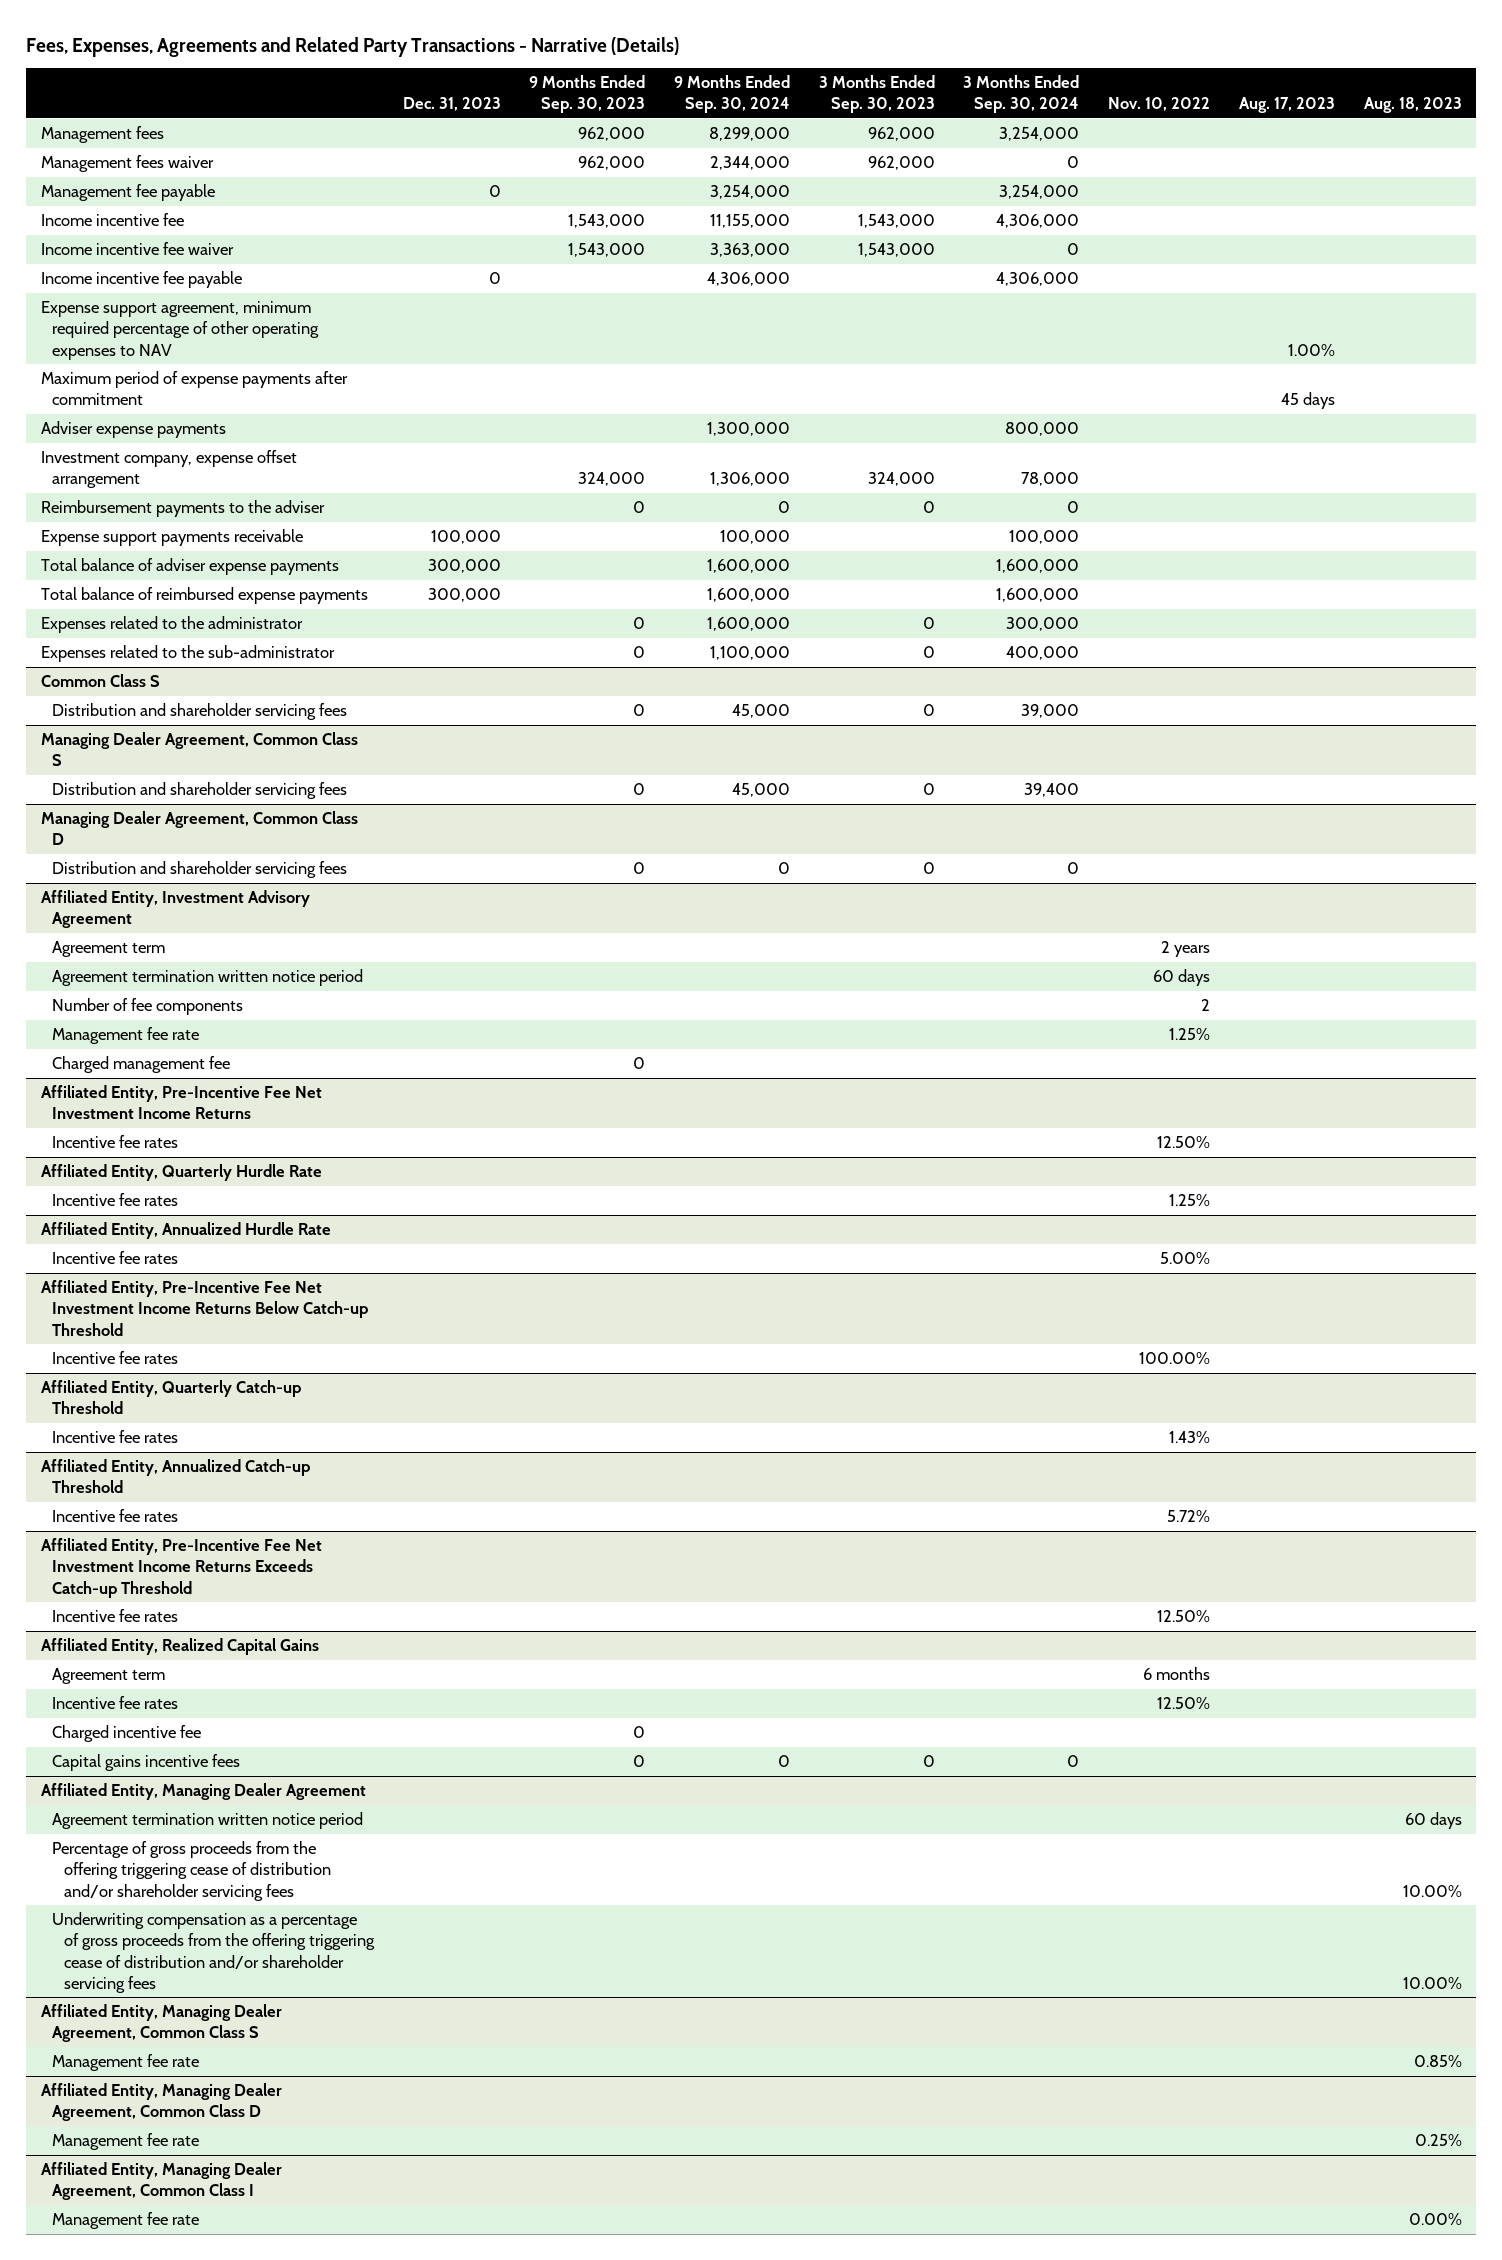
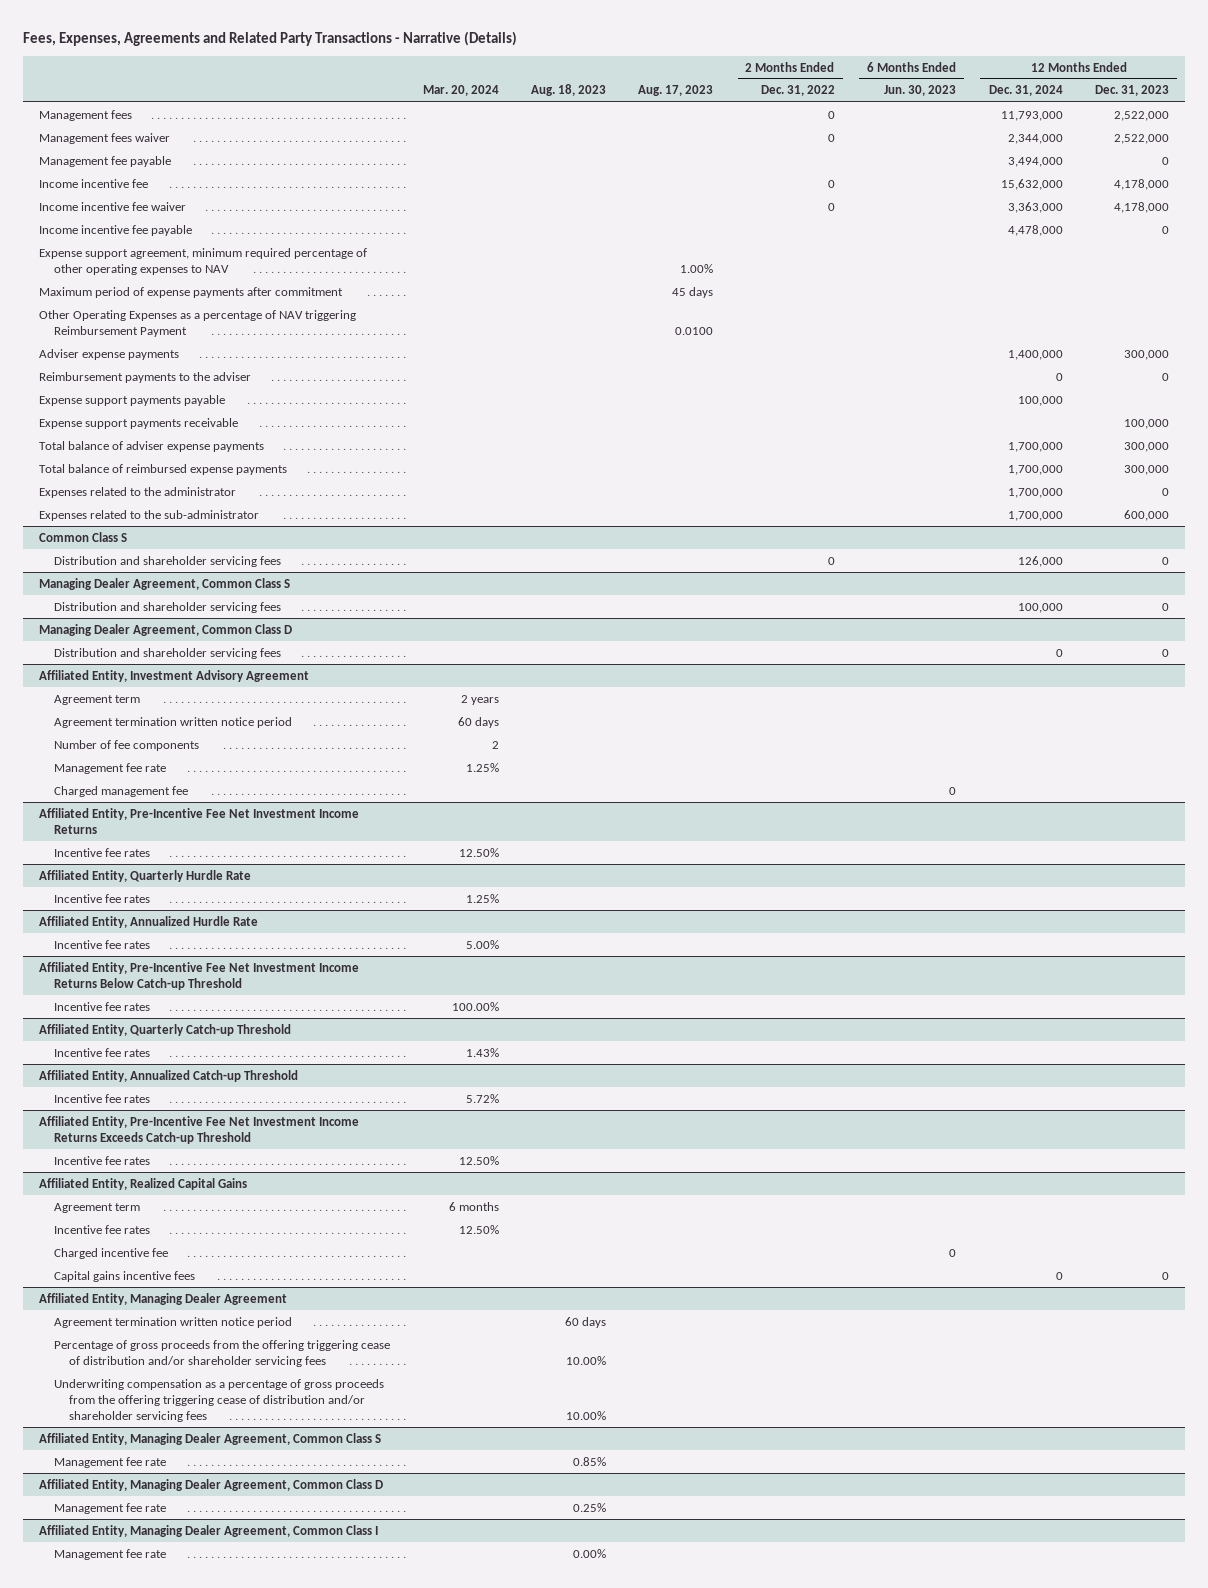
- | Dec. 31, 2023 | 9 Months Ended Sep. 30, 2023 | 9 Months Ended Sep. 30, 2024 | 3 Months Ended Sep. 30, 2023 | 3 Months Ended Sep. 30, 2024 | Nov. 10, 2022 | Aug. 17, 2023 | Aug. 18, 2023
+ | Mar. 20, 2024 | Aug. 18, 2023 | Aug. 17, 2023 | 2 Months Ended Dec. 31, 2022 | 6 Months Ended Jun. 30, 2023 | 12 Months Ended Dec. 31, 2024 | 12 Months Ended Dec. 31, 2023
+ Other Operating Expenses as a percentage of NAV triggering Reimbursement Payment | | | 0.0100 | | | |
- Investment company, expense offset arrangement | | 324,000 | 1,306,000 | 324,000 | 78,000 | | |
+ Expense support payments payable | | | | | | 100,000 |

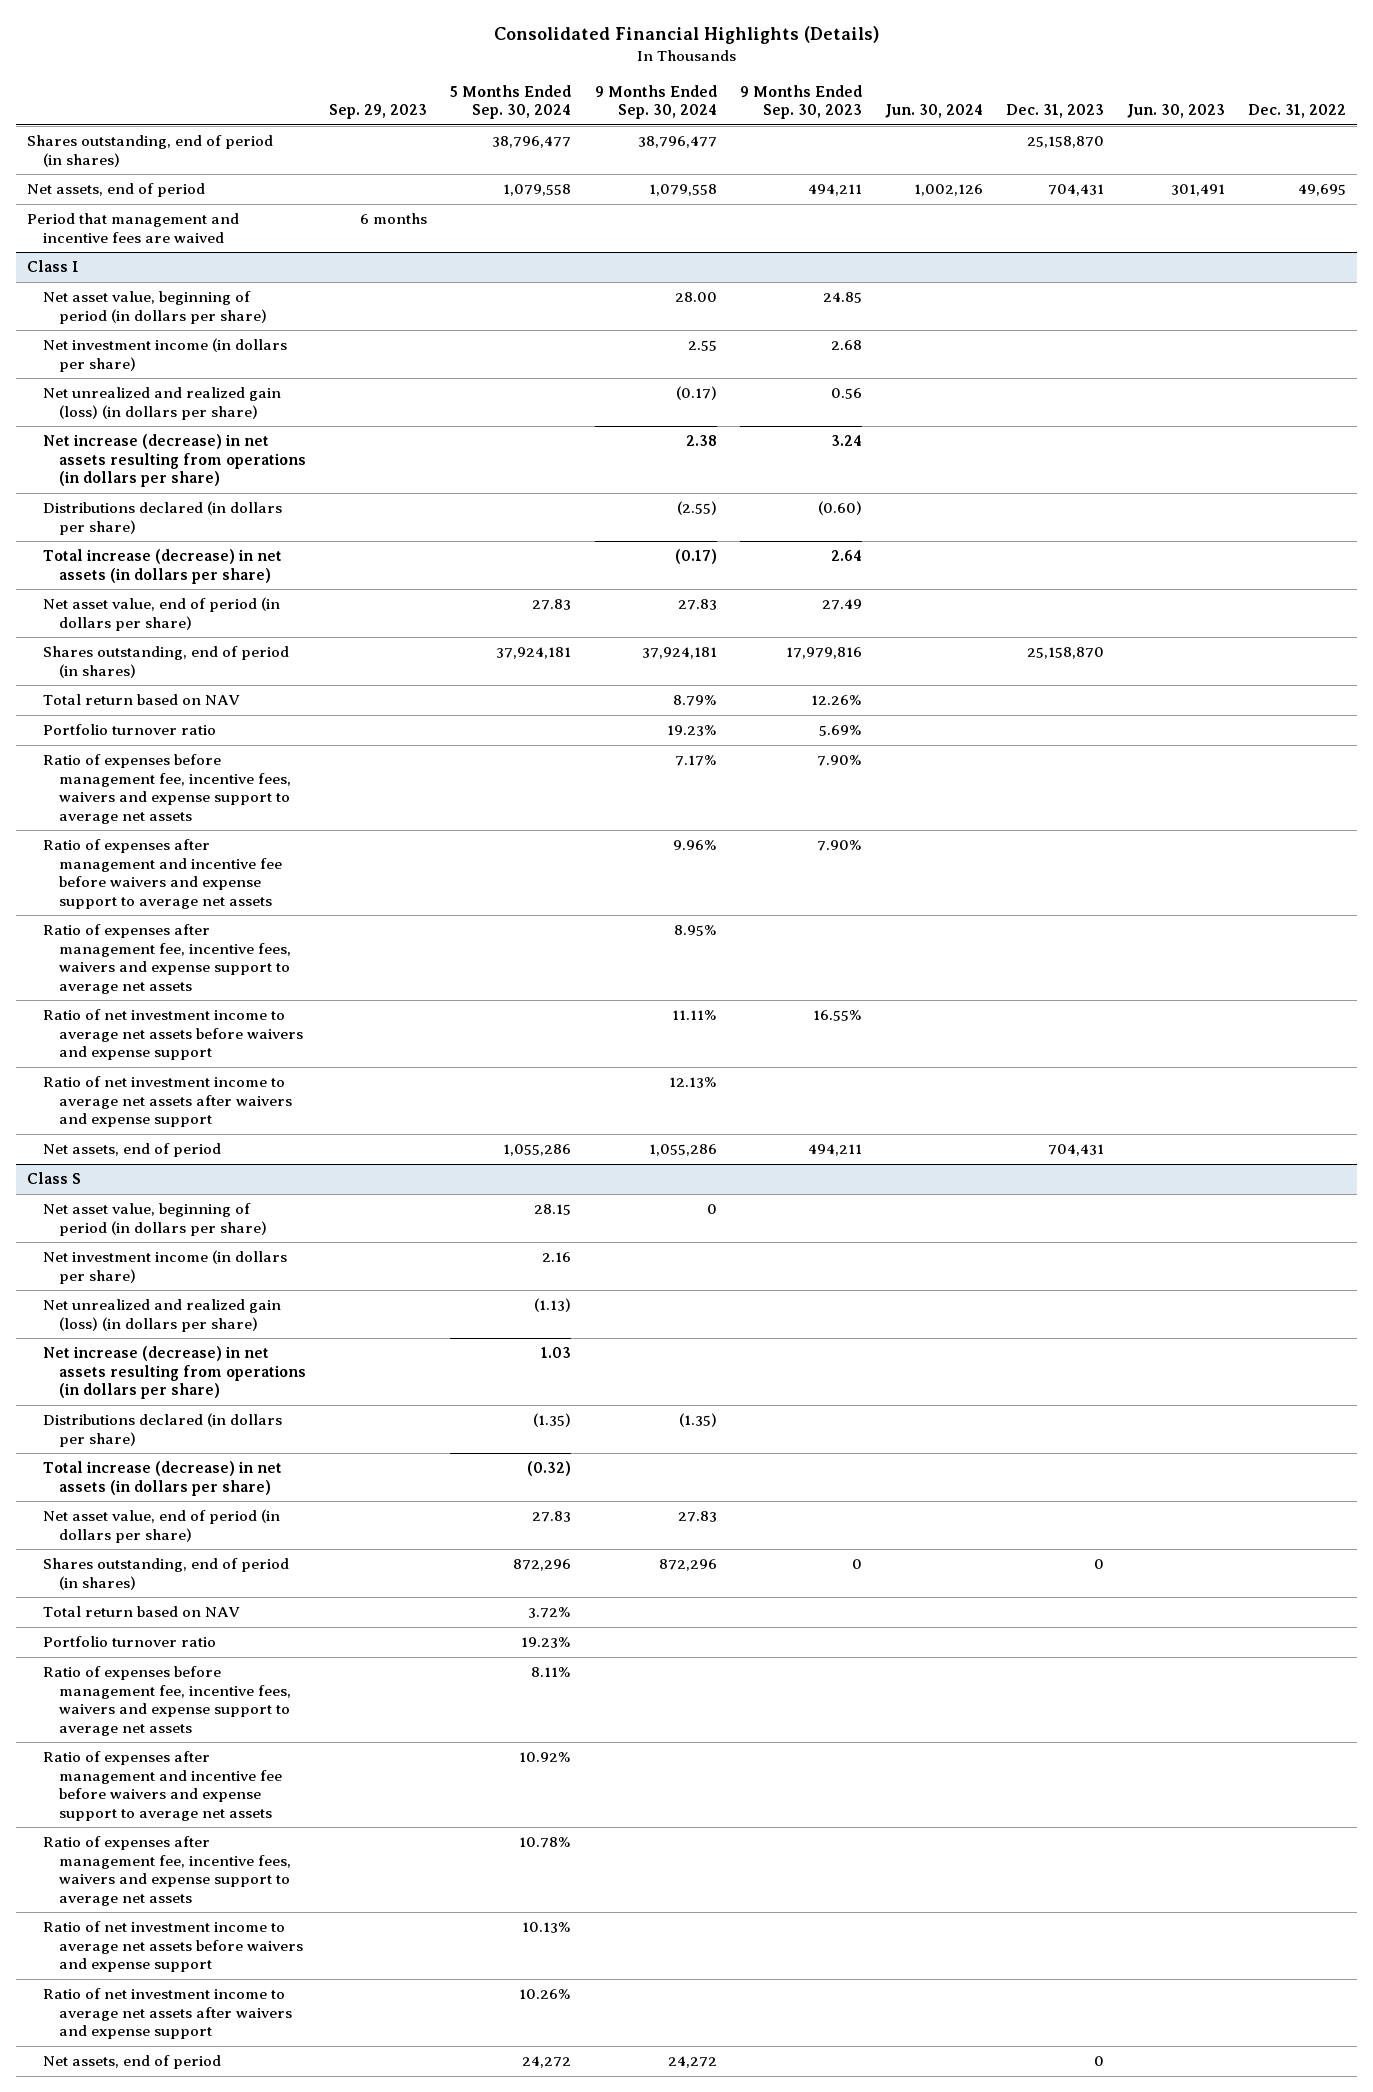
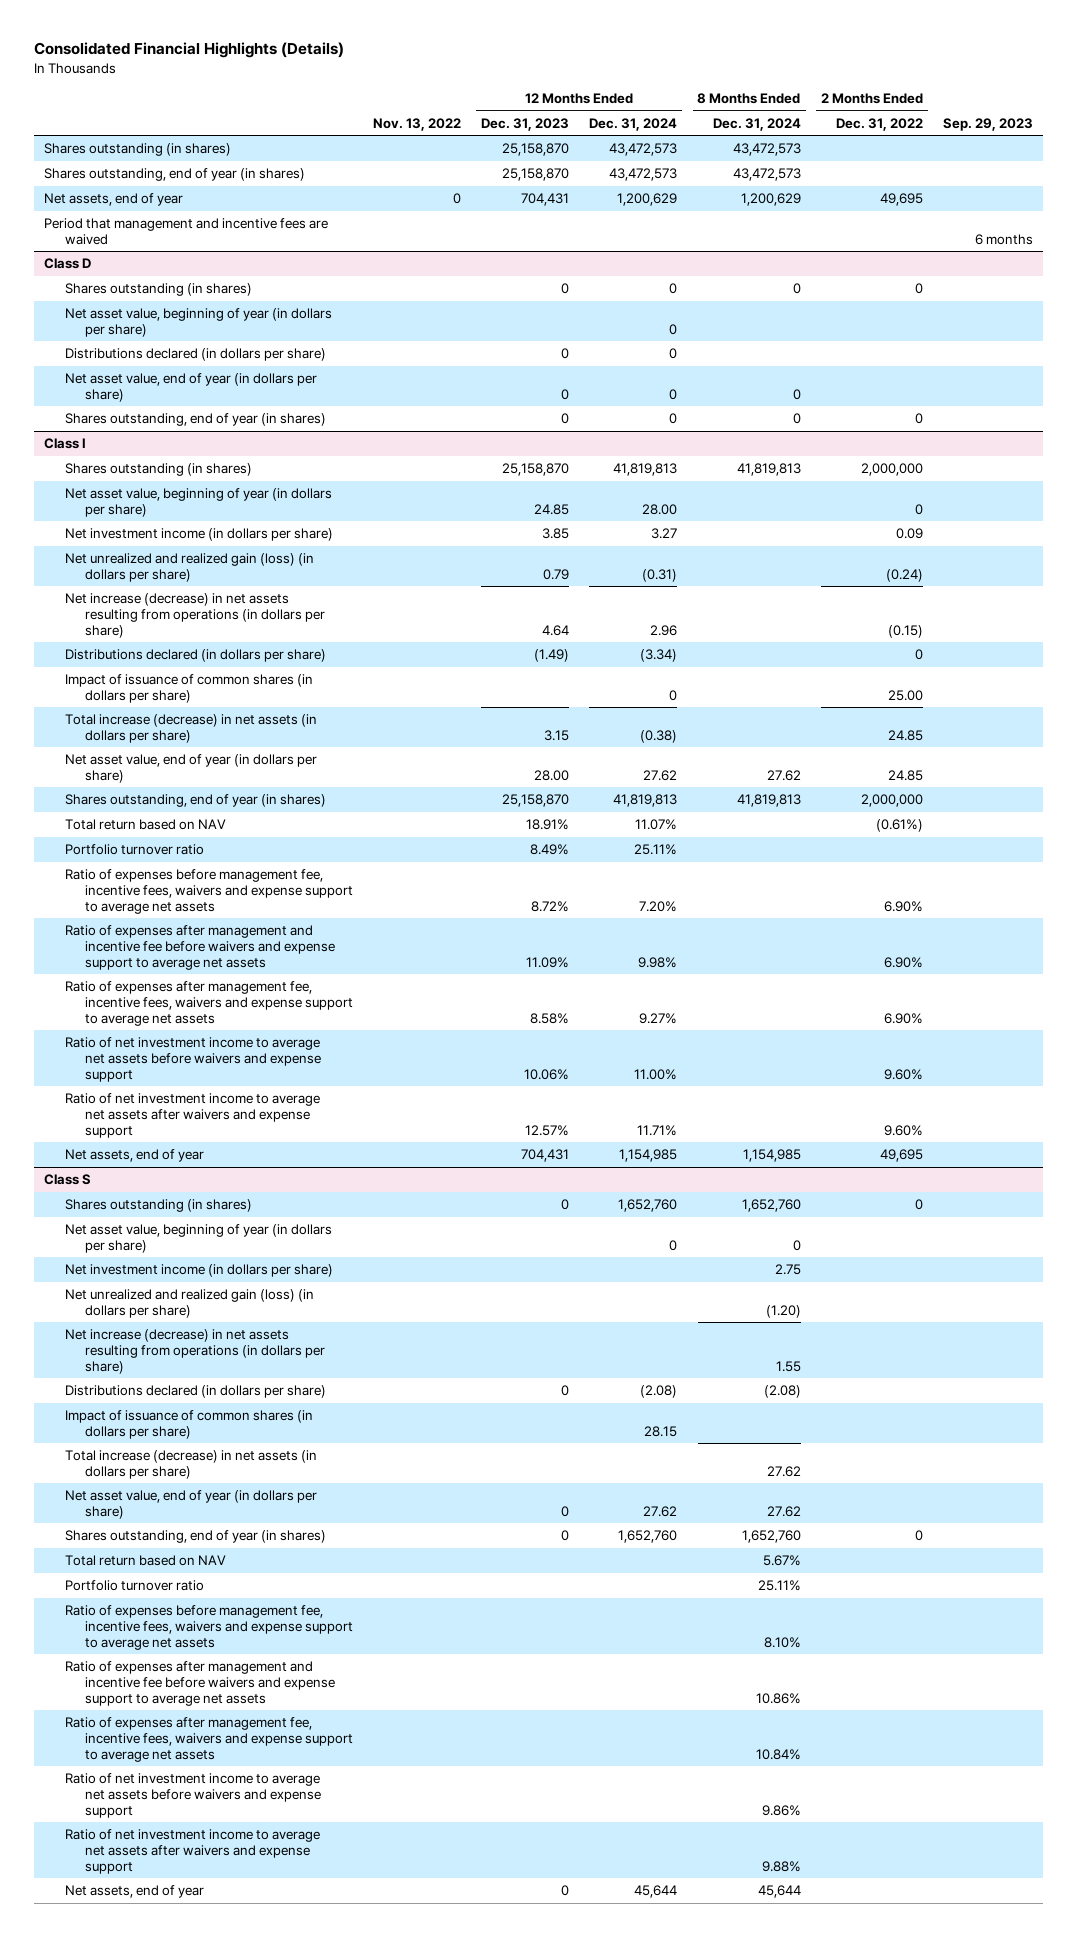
- | Sep. 29, 2023 | 5 Months Ended Sep. 30, 2024 | 9 Months Ended Sep. 30, 2024 | 9 Months Ended Sep. 30, 2023 | Jun. 30, 2024 | Dec. 31, 2023 | Jun. 30, 2023 | Dec. 31, 2022
+ | Nov. 13, 2022 | 12 Months Ended Dec. 31, 2023 | 12 Months Ended Dec. 31, 2024 | 8 Months Ended Dec. 31, 2024 | 2 Months Ended Dec. 31, 2022 | Sep. 29, 2023
- Shares outstanding, end of period (in shares) | | 38,796,477 | 38,796,477 | | | 25,158,870 | |
- Net assets, end of period | | 1,079,558 | 1,079,558 | 494,211 | 1,002,126 | 704,431 | 301,491 | 49,695
+ Shares outstanding (in shares) | | 25,158,870 | 43,472,573 | 43,472,573 | |
+ Shares outstanding, end of year (in shares) | | 25,158,870 | 43,472,573 | 43,472,573 | |
+ Net assets, end of year | 0 | 704,431 | 1,200,629 | 1,200,629 | 49,695 |
+ Class D
+ Shares outstanding (in shares) | | 0 | 0 | 0 | 0 |
+ Net asset value, beginning of year (in dollars per share) | | | 0 | | |
+ Distributions declared (in dollars per share) | | 0 | 0 | | |
+ Net asset value, end of year (in dollars per share) | | 0 | 0 | 0 | |
+ Shares outstanding, end of year (in shares) | | 0 | 0 | 0 | 0 |
@ Class I
- Net asset value, beginning of period (in dollars per share) | | | 28.00 | 24.85 | | | |
+ Shares outstanding (in shares) | | 25,158,870 | 41,819,813 | 41,819,813 | 2,000,000 |
+ Net asset value, beginning of year (in dollars per share) | | 24.85 | 28.00 | | 0 |
+ Impact of issuance of common shares (in dollars per share) | | | 0 | | 25.00 |
- Net asset value, end of period (in dollars per share) | | 27.83 | 27.83 | 27.49 | | | |
- Shares outstanding, end of period (in shares) | | 37,924,181 | 37,924,181 | 17,979,816 | | 25,158,870 | |
+ Net asset value, end of year (in dollars per share) | | 28.00 | 27.62 | 27.62 | 24.85 |
+ Shares outstanding, end of year (in shares) | | 25,158,870 | 41,819,813 | 41,819,813 | 2,000,000 |
- Net assets, end of period | | 1,055,286 | 1,055,286 | 494,211 | | 704,431 | |
+ Net assets, end of year | | 704,431 | 1,154,985 | 1,154,985 | 49,695 |
@ Class S
- Net asset value, beginning of period (in dollars per share) | | 28.15 | 0 | | | | |
+ Shares outstanding (in shares) | | 0 | 1,652,760 | 1,652,760 | 0 |
+ Net asset value, beginning of year (in dollars per share) | | | 0 | 0 | |
+ Impact of issuance of common shares (in dollars per share) | | | 28.15 | | |
- Net asset value, end of period (in dollars per share) | | 27.83 | 27.83 | | | | |
- Shares outstanding, end of period (in shares) | | 872,296 | 872,296 | 0 | | 0 | |
+ Net asset value, end of year (in dollars per share) | | 0 | 27.62 | 27.62 | |
+ Shares outstanding, end of year (in shares) | | 0 | 1,652,760 | 1,652,760 | 0 |
- Net assets, end of period | | 24,272 | 24,272 | | | 0 | |
+ Net assets, end of year | | 0 | 45,644 | 45,644 | |

